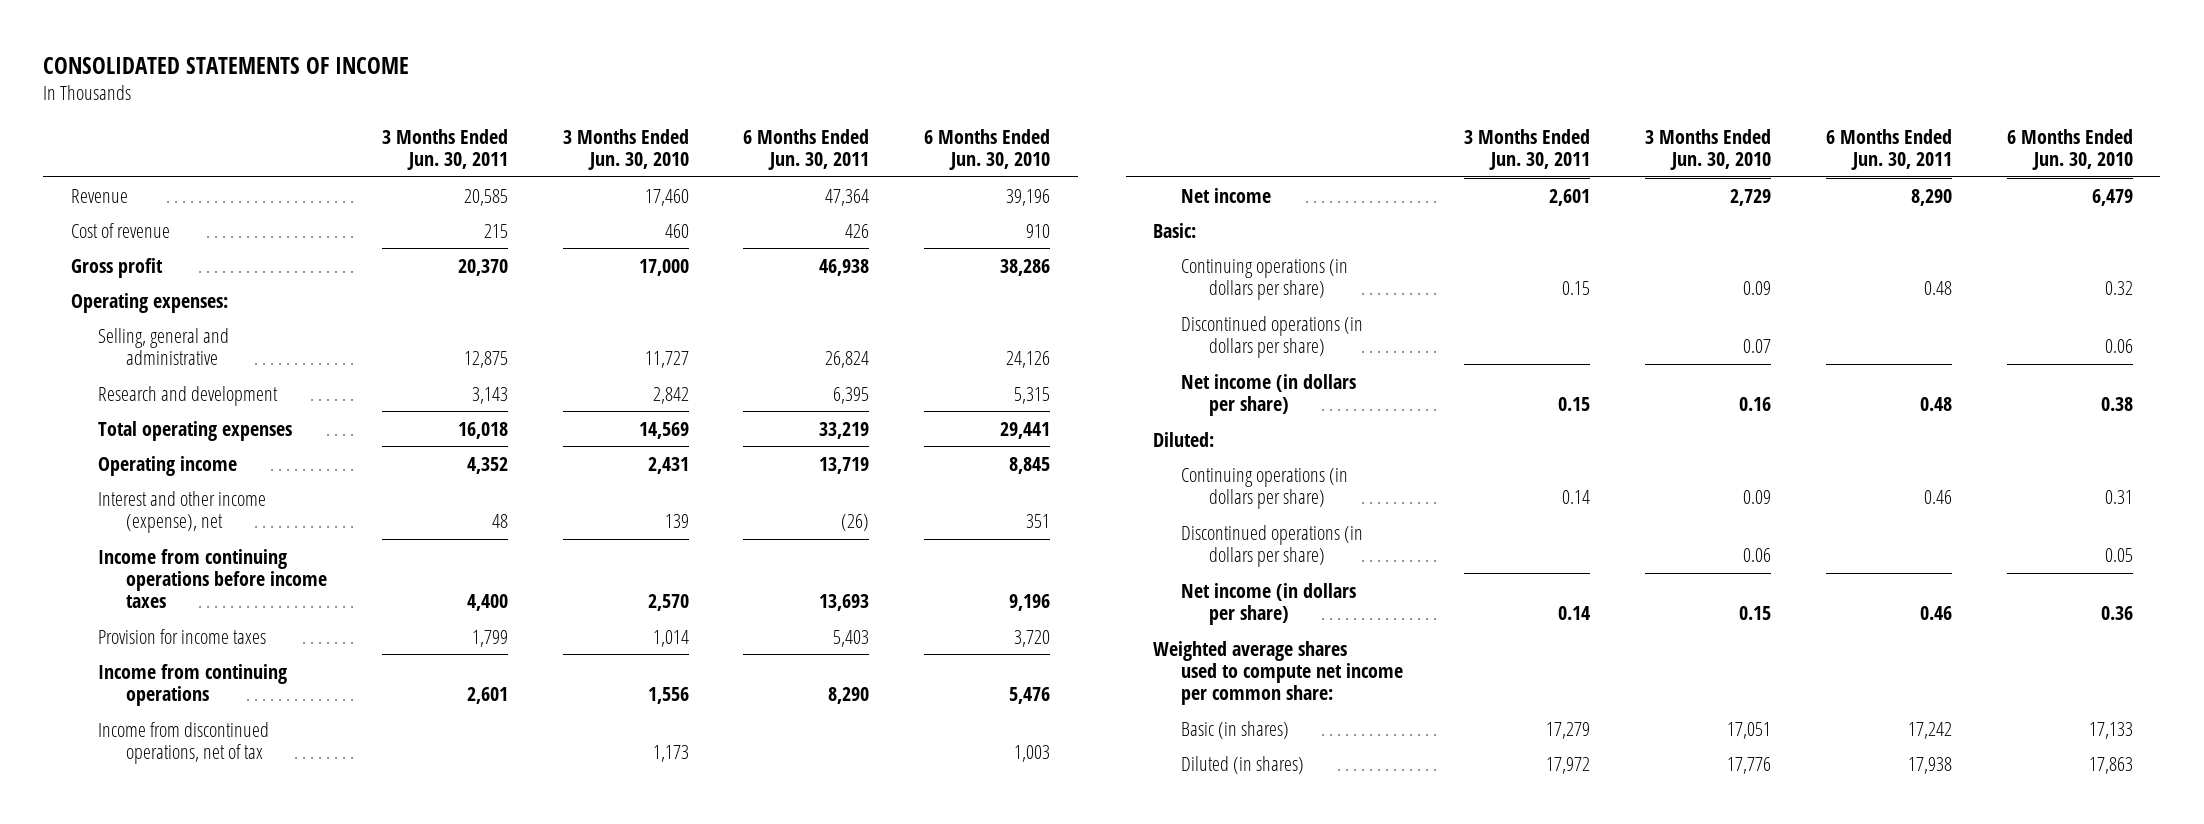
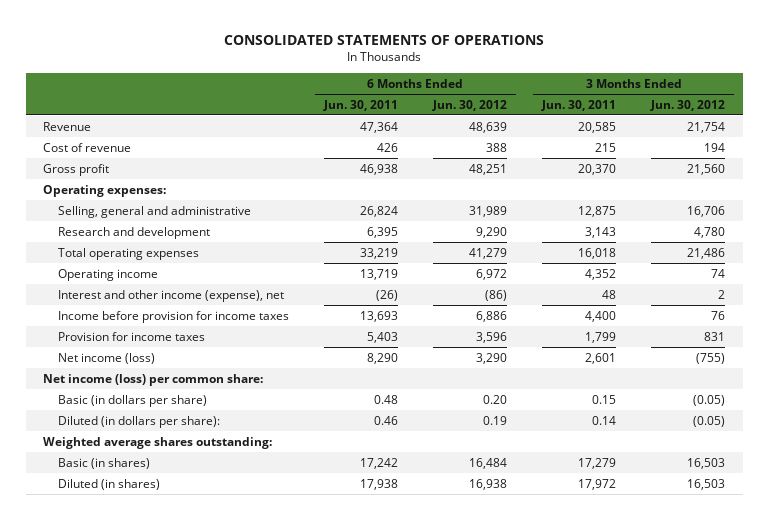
- CONSOLIDATED STATEMENTS OF INCOME
+ CONSOLIDATED STATEMENTS OF OPERATIONS
- | 3 Months Ended Jun. 30, 2011 | 3 Months Ended Jun. 30, 2010 | 6 Months Ended Jun. 30, 2011 | 6 Months Ended Jun. 30, 2010
+ | 6 Months Ended Jun. 30, 2011 | 6 Months Ended Jun. 30, 2012 | 3 Months Ended Jun. 30, 2011 | 3 Months Ended Jun. 30, 2012
- Income from continuing operations before income taxes | 4,400 | 2,570 | 13,693 | 9,196
+ Income before provision for income taxes | 13,693 | 6,886 | 4,400 | 76
- Income from continuing operations | 2,601 | 1,556 | 8,290 | 5,476
- Income from discontinued operations, net of tax | | 1,173 | | 1,003
- Net income | 2,601 | 2,729 | 8,290 | 6,479
- Basic:
- Continuing operations (in dollars per share) | 0.15 | 0.09 | 0.48 | 0.32
- Discontinued operations (in dollars per share) | | 0.07 | | 0.06
- Net income (in dollars per share) | 0.15 | 0.16 | 0.48 | 0.38
- Diluted:
- Continuing operations (in dollars per share) | 0.14 | 0.09 | 0.46 | 0.31
- Discontinued operations (in dollars per share) | | 0.06 | | 0.05
- Net income (in dollars per share) | 0.14 | 0.15 | 0.46 | 0.36
- Weighted average shares used to compute net income per common share:
+ Net income (loss) | 8,290 | 3,290 | 2,601 | (755)
+ Net income (loss) per common share:
+ Basic (in dollars per share) | 0.48 | 0.20 | 0.15 | (0.05)
+ Diluted (in dollars per share): | 0.46 | 0.19 | 0.14 | (0.05)
+ Weighted average shares outstanding:

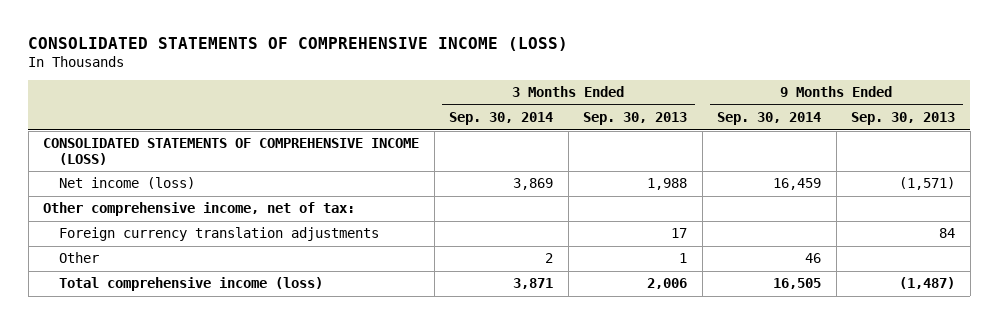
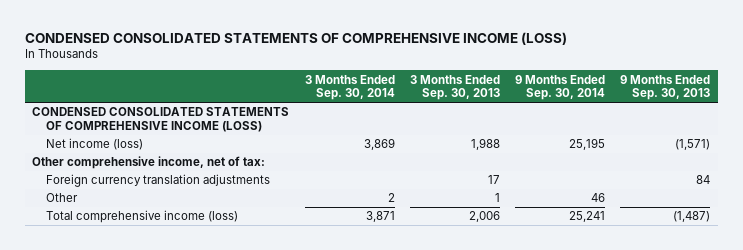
- CONSOLIDATED STATEMENTS OF COMPREHENSIVE INCOME (LOSS)
+ CONDENSED CONSOLIDATED STATEMENTS OF COMPREHENSIVE INCOME (LOSS)
- CONSOLIDATED STATEMENTS OF COMPREHENSIVE INCOME (LOSS)
- Net income (loss) | 3,869 | 1,988 | 16,459 | (1,571)
+ CONDENSED CONSOLIDATED STATEMENTS OF COMPREHENSIVE INCOME (LOSS)
+ Net income (loss) | 3,869 | 1,988 | 25,195 | (1,571)
- Total comprehensive income (loss) | 3,871 | 2,006 | 16,505 | (1,487)
+ Total comprehensive income (loss) | 3,871 | 2,006 | 25,241 | (1,487)

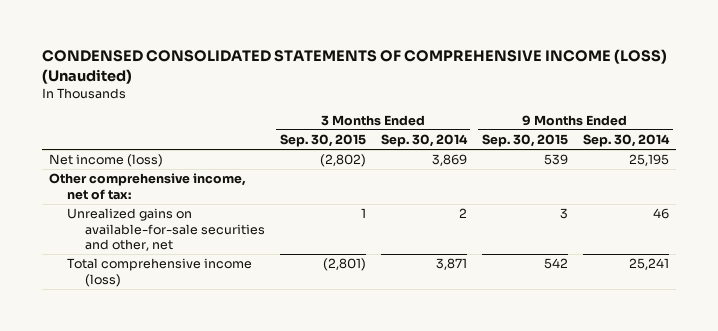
- CONDENSED CONSOLIDATED STATEMENTS OF COMPREHENSIVE INCOME (LOSS)
+ CONDENSED CONSOLIDATED STATEMENTS OF COMPREHENSIVE INCOME (LOSS) (Unaudited)
- | 3 Months Ended Sep. 30, 2014 | 3 Months Ended Sep. 30, 2013 | 9 Months Ended Sep. 30, 2014 | 9 Months Ended Sep. 30, 2013
+ | 3 Months Ended Sep. 30, 2015 | 3 Months Ended Sep. 30, 2014 | 9 Months Ended Sep. 30, 2015 | 9 Months Ended Sep. 30, 2014
- CONDENSED CONSOLIDATED STATEMENTS OF COMPREHENSIVE INCOME (LOSS)
- Foreign currency translation adjustments | | 17 | | 84
- Other | 2 | 1 | 46 |
+ Unrealized gains on available-for-sale securities and other, net | 1 | 2 | 3 | 46

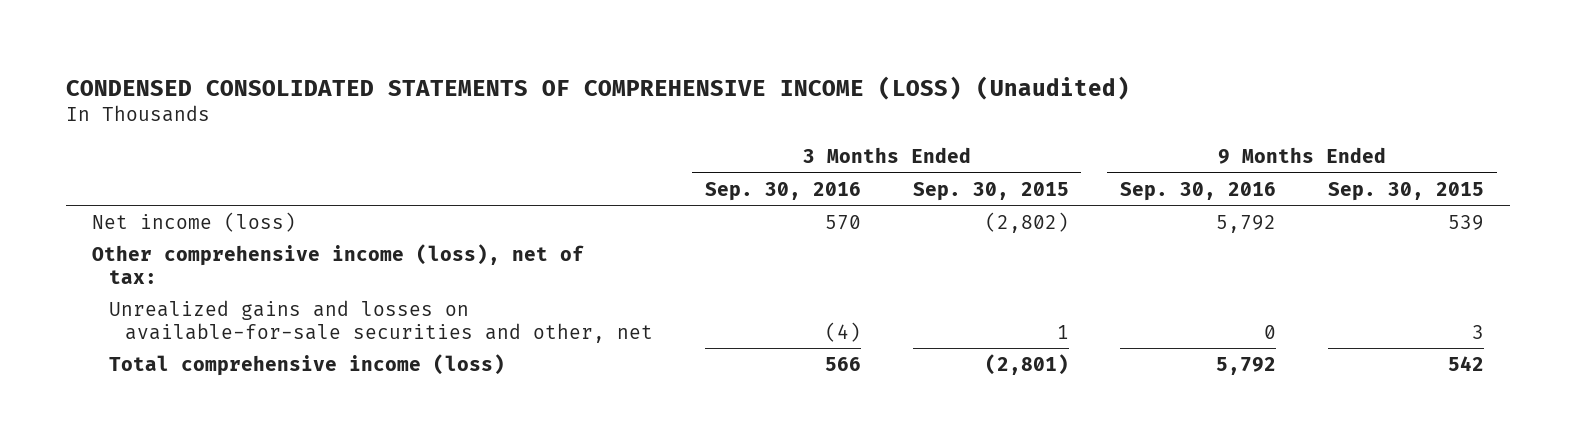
- | 3 Months Ended Sep. 30, 2015 | 3 Months Ended Sep. 30, 2014 | 9 Months Ended Sep. 30, 2015 | 9 Months Ended Sep. 30, 2014
+ | 3 Months Ended Sep. 30, 2016 | 3 Months Ended Sep. 30, 2015 | 9 Months Ended Sep. 30, 2016 | 9 Months Ended Sep. 30, 2015
- Other comprehensive income, net of tax:
- Unrealized gains on available-for-sale securities and other, net | 1 | 2 | 3 | 46
+ Other comprehensive income (loss), net of tax:
+ Unrealized gains and losses on available-for-sale securities and other, net | (4) | 1 | 0 | 3

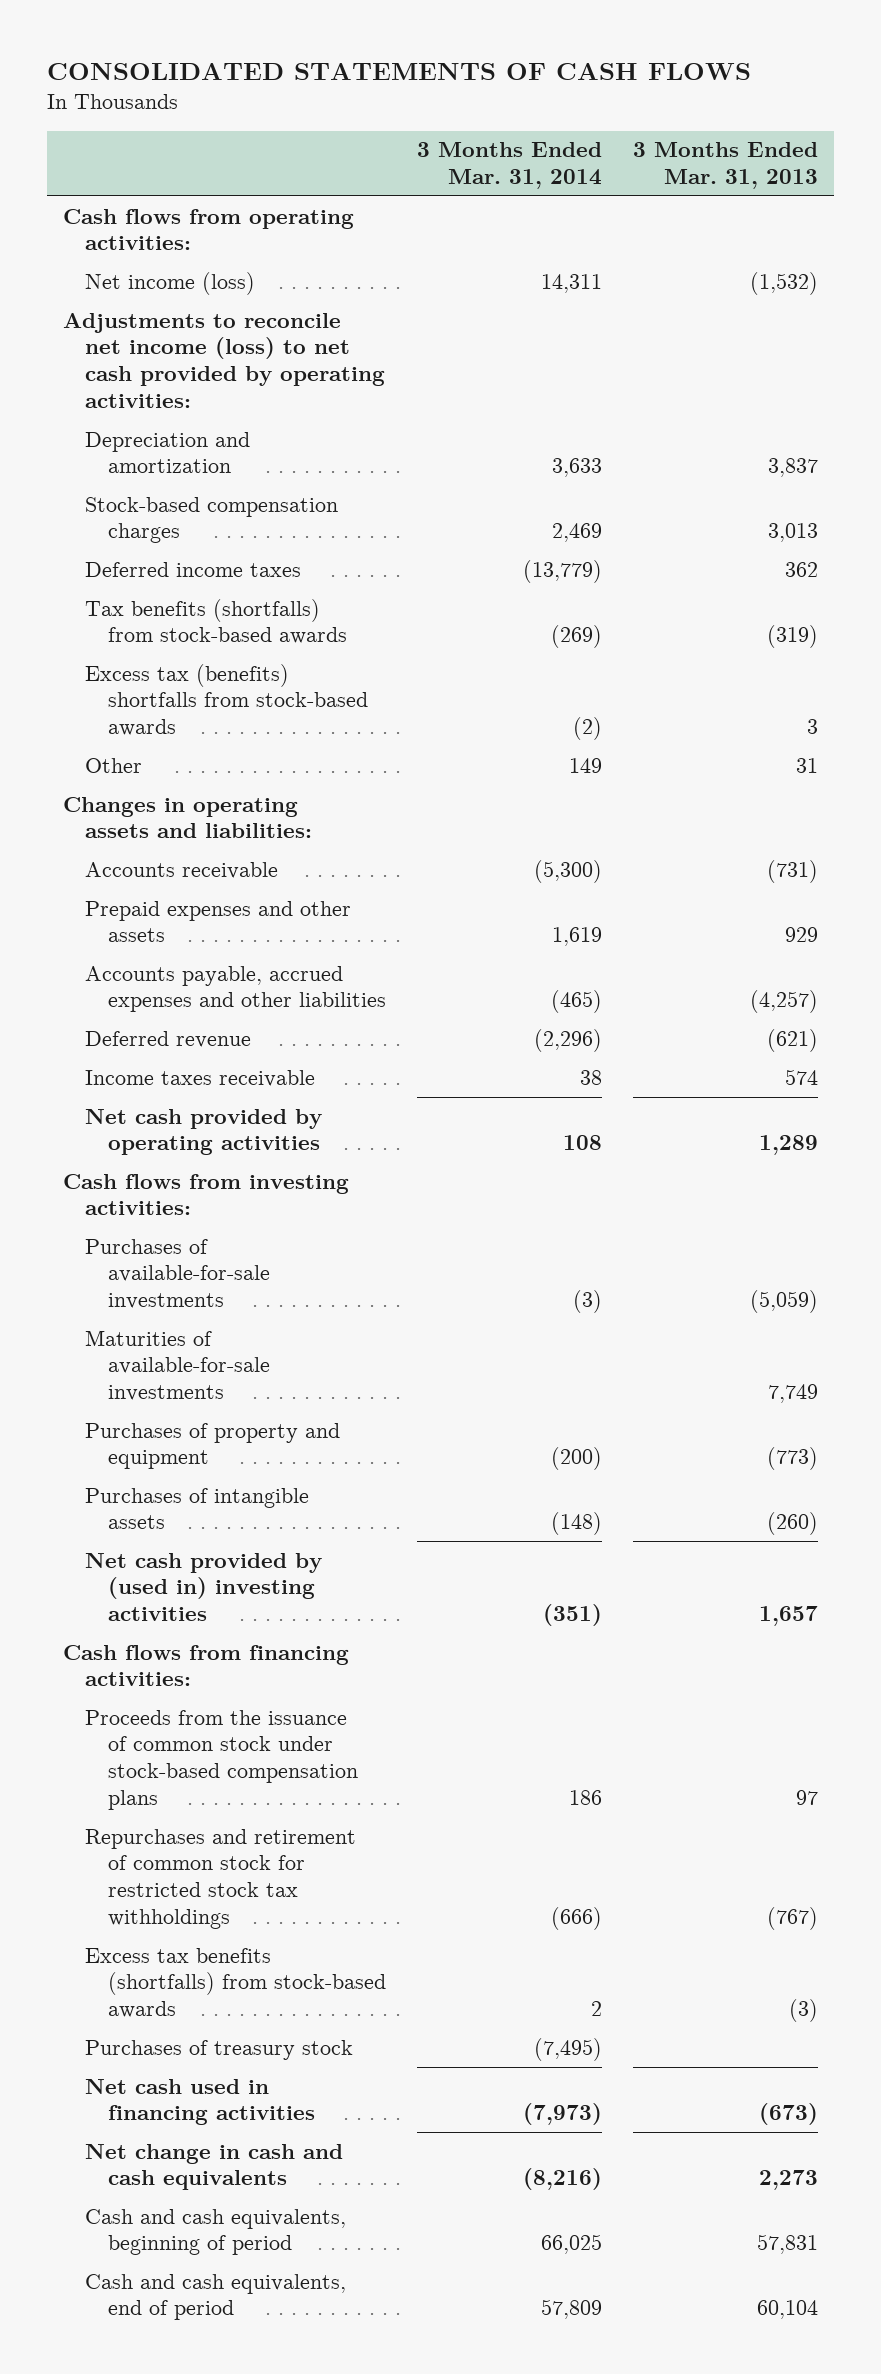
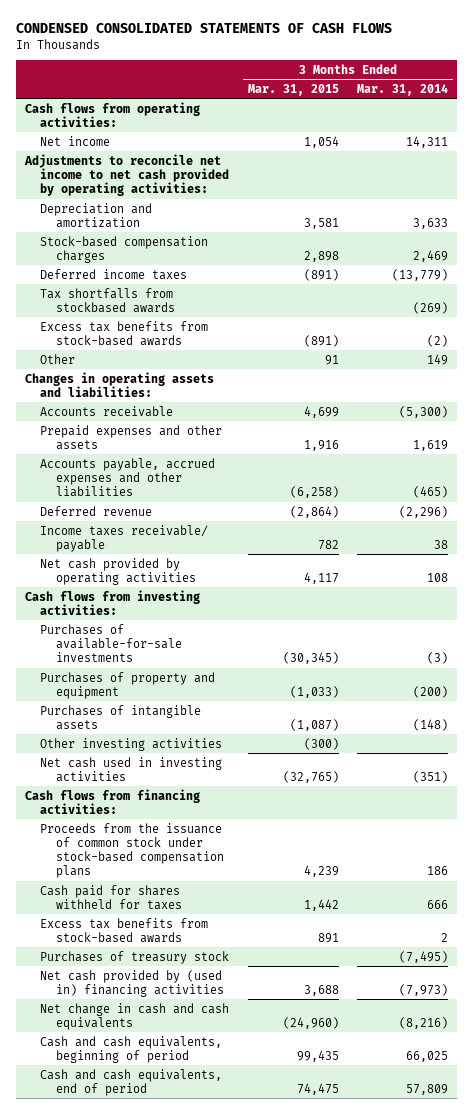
- CONSOLIDATED STATEMENTS OF CASH FLOWS
+ CONDENSED CONSOLIDATED STATEMENTS OF CASH FLOWS
- | 3 Months Ended Mar. 31, 2014 | 3 Months Ended Mar. 31, 2013
+ | 3 Months Ended Mar. 31, 2015 | 3 Months Ended Mar. 31, 2014
- Net income (loss) | 14,311 | (1,532)
- Adjustments to reconcile net income (loss) to net cash provided by operating activities:
+ Net income | 1,054 | 14,311
+ Adjustments to reconcile net income to net cash provided by operating activities:
- Tax benefits (shortfalls) from stock-based awards | (269) | (319)
- Excess tax (benefits) shortfalls from stock-based awards | (2) | 3
+ Tax shortfalls from stockbased awards | | (269)
+ Excess tax benefits from stock-based awards | (891) | (2)
- Income taxes receivable | 38 | 574
+ Income taxes receivable/ payable | 782 | 38
- Maturities of available-for-sale investments | | 7,749
- Net cash provided by (used in) investing activities | (351) | 1,657
+ Other investing activities | (300) |
+ Net cash used in investing activities | (32,765) | (351)
- Repurchases and retirement of common stock for restricted stock tax withholdings | (666) | (767)
- Excess tax benefits (shortfalls) from stock-based awards | 2 | (3)
+ Cash paid for shares withheld for taxes | 1,442 | 666
+ Excess tax benefits from stock-based awards | 891 | 2
- Net cash used in financing activities | (7,973) | (673)
+ Net cash provided by (used in) financing activities | 3,688 | (7,973)

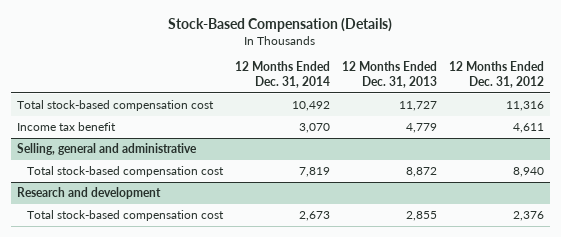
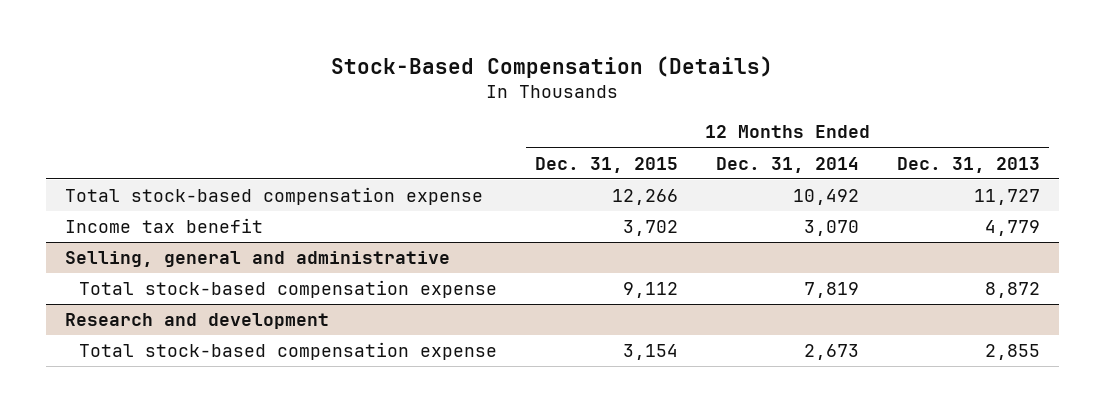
- | 12 Months Ended Dec. 31, 2014 | 12 Months Ended Dec. 31, 2013 | 12 Months Ended Dec. 31, 2012
+ | 12 Months Ended Dec. 31, 2015 | 12 Months Ended Dec. 31, 2014 | 12 Months Ended Dec. 31, 2013
- Total stock-based compensation cost | 10,492 | 11,727 | 11,316
+ Total stock-based compensation expense | 12,266 | 10,492 | 11,727
@ Selling, general and administrative
- Total stock-based compensation cost | 7,819 | 8,872 | 8,940
+ Total stock-based compensation expense | 9,112 | 7,819 | 8,872
@ Research and development
- Total stock-based compensation cost | 2,673 | 2,855 | 2,376
+ Total stock-based compensation expense | 3,154 | 2,673 | 2,855

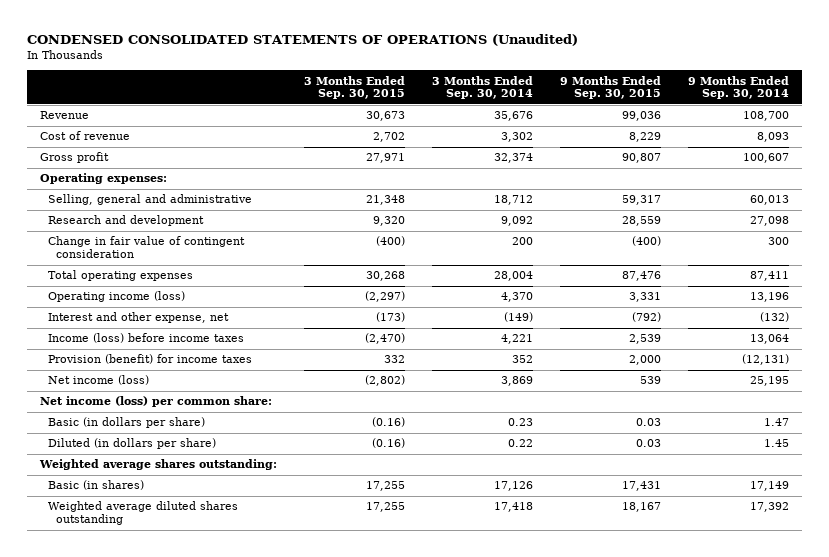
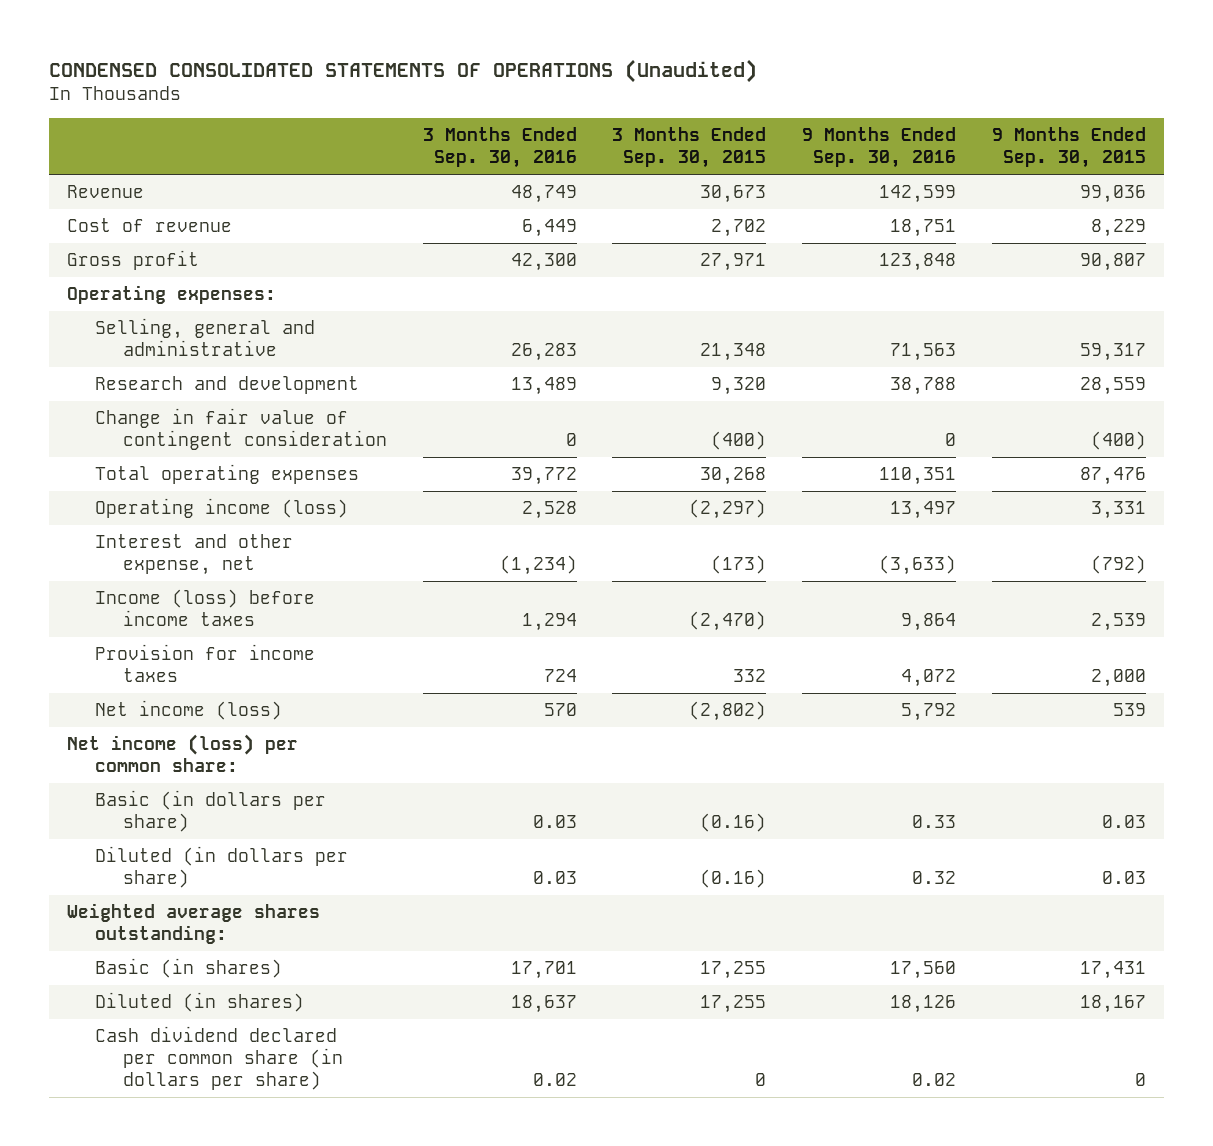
- | 3 Months Ended Sep. 30, 2015 | 3 Months Ended Sep. 30, 2014 | 9 Months Ended Sep. 30, 2015 | 9 Months Ended Sep. 30, 2014
+ | 3 Months Ended Sep. 30, 2016 | 3 Months Ended Sep. 30, 2015 | 9 Months Ended Sep. 30, 2016 | 9 Months Ended Sep. 30, 2015
- Provision (benefit) for income taxes | 332 | 352 | 2,000 | (12,131)
+ Provision for income taxes | 724 | 332 | 4,072 | 2,000
- Weighted average diluted shares outstanding | 17,255 | 17,418 | 18,167 | 17,392
+ Diluted (in shares) | 18,637 | 17,255 | 18,126 | 18,167
+ Cash dividend declared per common share (in dollars per share) | 0.02 | 0 | 0.02 | 0

